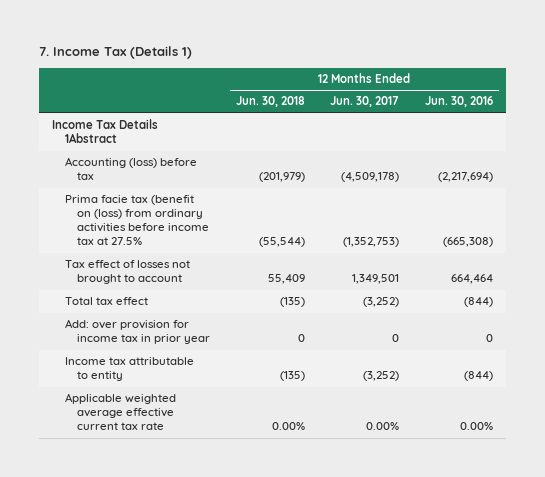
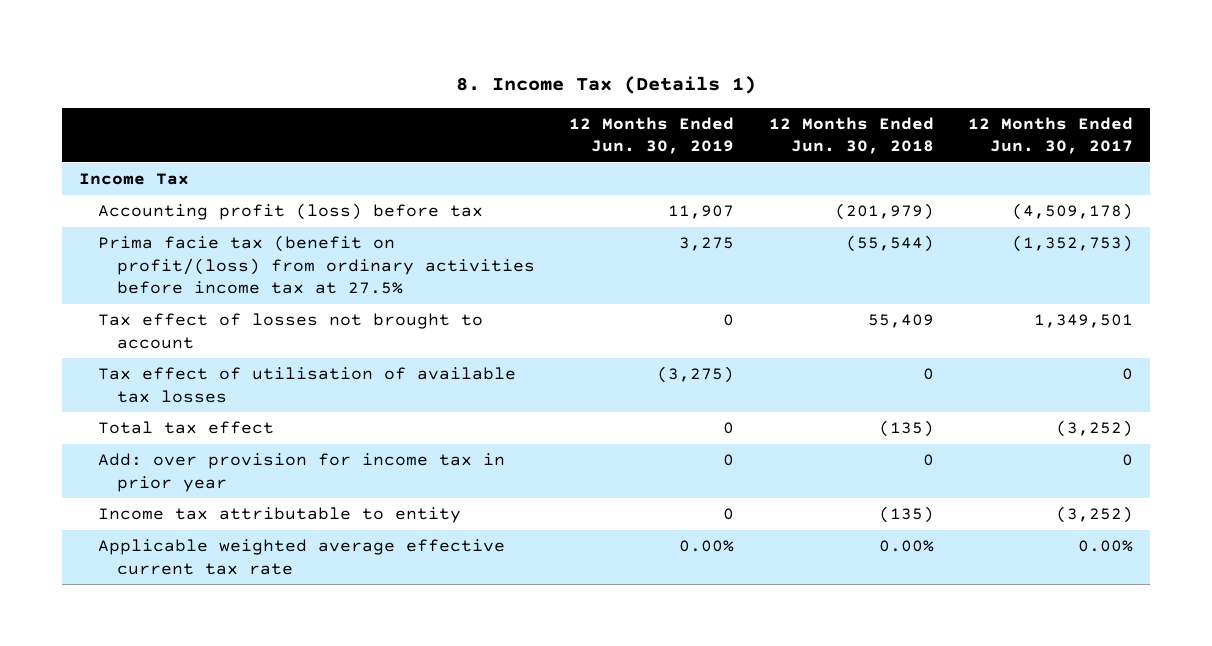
- 7. Income Tax (Details 1)
+ 8. Income Tax (Details 1)
- | 12 Months Ended Jun. 30, 2018 | 12 Months Ended Jun. 30, 2017 | 12 Months Ended Jun. 30, 2016
+ | 12 Months Ended Jun. 30, 2019 | 12 Months Ended Jun. 30, 2018 | 12 Months Ended Jun. 30, 2017
- Income Tax Details 1Abstract
- Accounting (loss) before tax | (201,979) | (4,509,178) | (2,217,694)
- Prima facie tax (benefit on (loss) from ordinary activities before income tax at 27.5% | (55,544) | (1,352,753) | (665,308)
+ Income Tax
+ Accounting profit (loss) before tax | 11,907 | (201,979) | (4,509,178)
+ Prima facie tax (benefit on profit/(loss) from ordinary activities before income tax at 27.5% | 3,275 | (55,544) | (1,352,753)
+ Tax effect of utilisation of available tax losses | (3,275) | 0 | 0

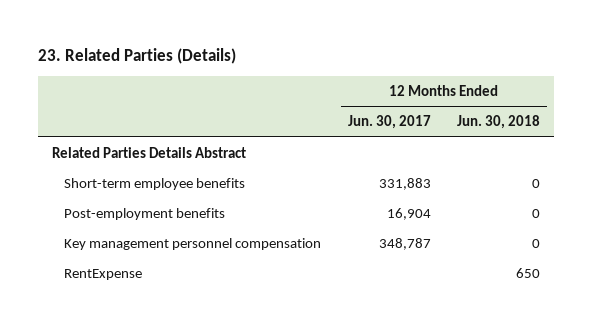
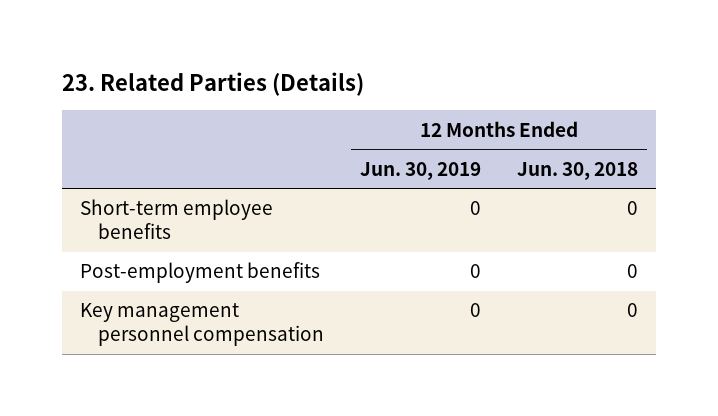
- | 12 Months Ended Jun. 30, 2017 | 12 Months Ended Jun. 30, 2018
+ | 12 Months Ended Jun. 30, 2019 | 12 Months Ended Jun. 30, 2018
- Related Parties Details Abstract
- RentExpense | | 650

